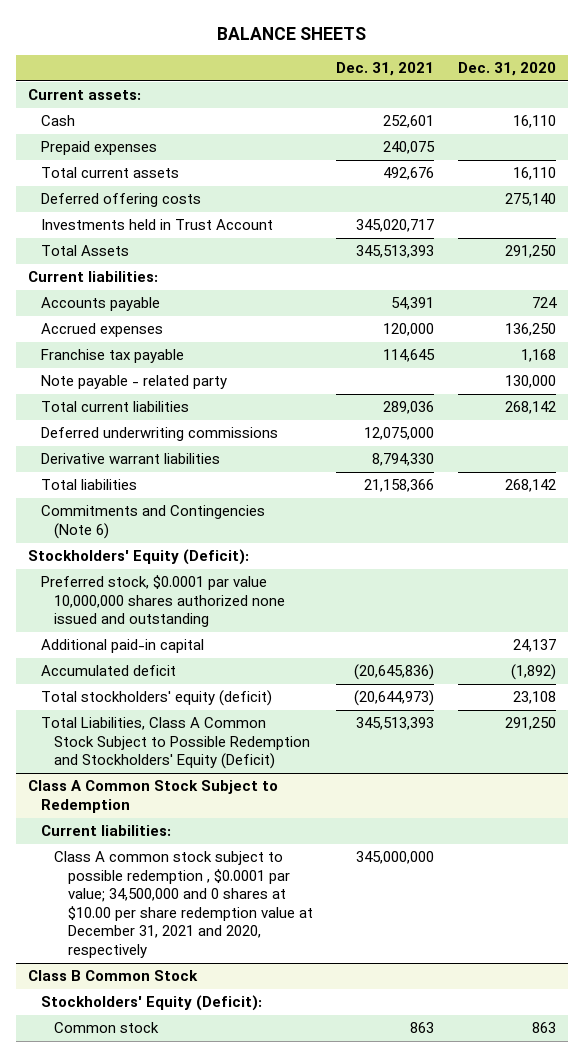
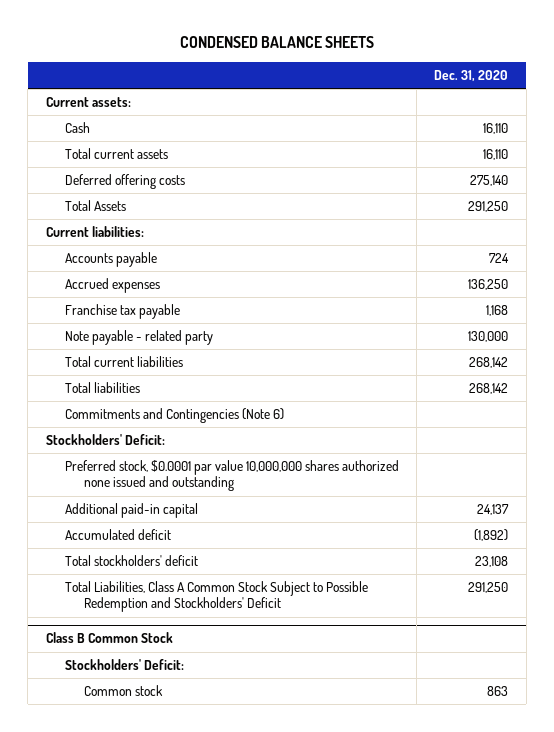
- BALANCE SHEETS
+ CONDENSED BALANCE SHEETS
- | Dec. 31, 2021 | Dec. 31, 2020
+ | Dec. 31, 2020
- Prepaid expenses | 240,075 |
- Investments held in Trust Account | 345,020,717 |
- Deferred underwriting commissions | 12,075,000 |
- Derivative warrant liabilities | 8,794,330 |
- Stockholders' Equity (Deficit):
+ Stockholders' Deficit:
- Total stockholders' equity (deficit) | (20,644,973) | 23,108
- Total Liabilities, Class A Common Stock Subject to Possible Redemption and Stockholders' Equity (Deficit) | 345,513,393 | 291,250
- Class A Common Stock Subject to Redemption
- Current liabilities:
- Class A common stock subject to possible redemption , $0.0001 par value; 34,500,000 and 0 shares at $10.00 per share redemption value at December 31, 2021 and 2020, respectively | 345,000,000 |
+ Total stockholders' deficit | 23,108
+ Total Liabilities, Class A Common Stock Subject to Possible Redemption and Stockholders' Deficit | 291,250
@ Class B Common Stock
- Stockholders' Equity (Deficit):
+ Stockholders' Deficit:

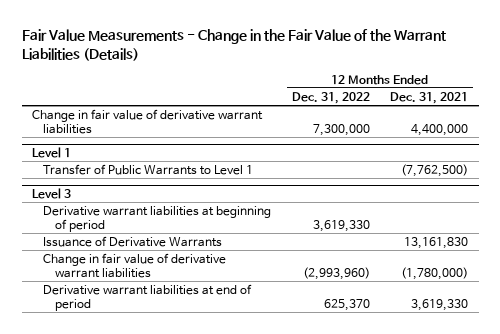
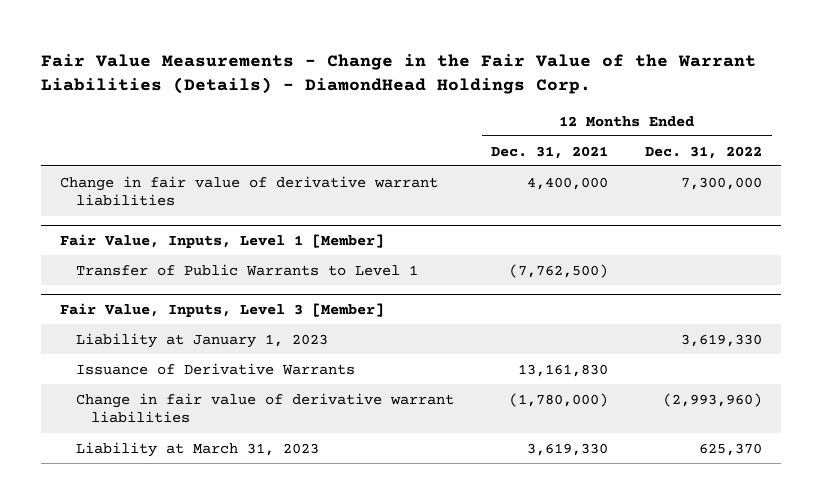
- Fair Value Measurements - Change in the Fair Value of the Warrant Liabilities (Details)
+ Fair Value Measurements - Change in the Fair Value of the Warrant Liabilities (Details) - DiamondHead Holdings Corp.
- | 12 Months Ended Dec. 31, 2022 | 12 Months Ended Dec. 31, 2021
+ | 12 Months Ended Dec. 31, 2021 | 12 Months Ended Dec. 31, 2022
- Level 1
+ Fair Value, Inputs, Level 1 [Member]
- Level 3
- Derivative warrant liabilities at beginning of period | 3,619,330 |
+ Fair Value, Inputs, Level 3 [Member]
+ Liability at January 1, 2023 | | 3,619,330
- Derivative warrant liabilities at end of period | 625,370 | 3,619,330
+ Liability at March 31, 2023 | 3,619,330 | 625,370

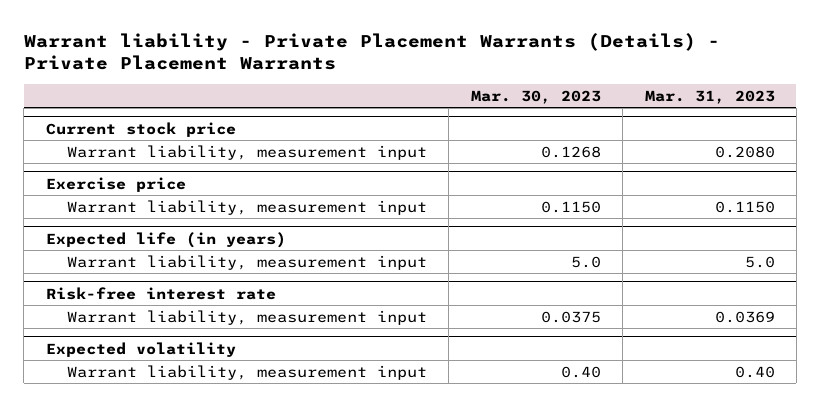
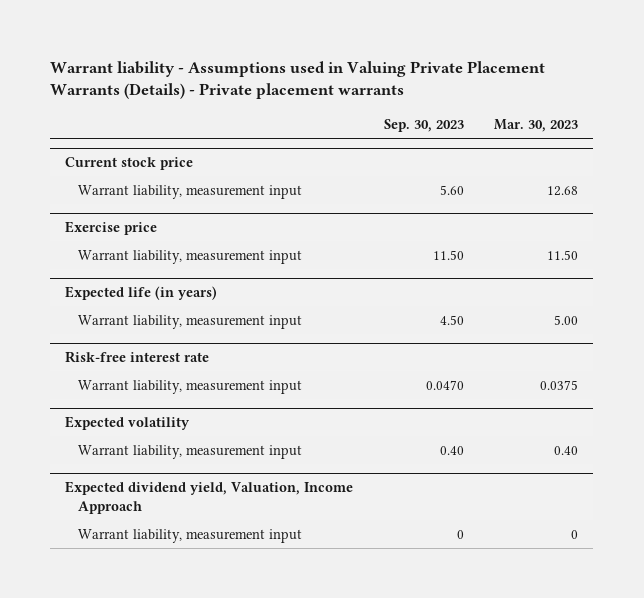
- Warrant liability - Private Placement Warrants (Details) - Private Placement Warrants
+ Warrant liability - Assumptions used in Valuing Private Placement Warrants (Details) - Private placement warrants
- | Mar. 30, 2023 | Mar. 31, 2023
+ | Sep. 30, 2023 | Mar. 30, 2023
@ Current stock price
- Warrant liability, measurement input | 0.1268 | 0.2080
+ Warrant liability, measurement input | 5.60 | 12.68
@ Exercise price
- Warrant liability, measurement input | 0.1150 | 0.1150
+ Warrant liability, measurement input | 11.50 | 11.50
@ Expected life (in years)
- Warrant liability, measurement input | 5.0 | 5.0
+ Warrant liability, measurement input | 4.50 | 5.00
+ Expected dividend yield, Valuation, Income Approach
+ Warrant liability, measurement input | 0 | 0

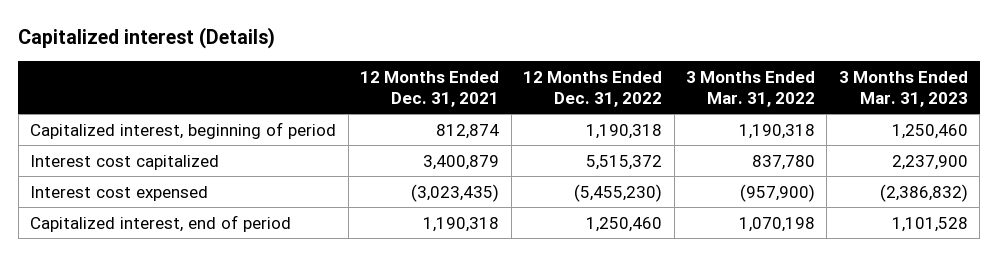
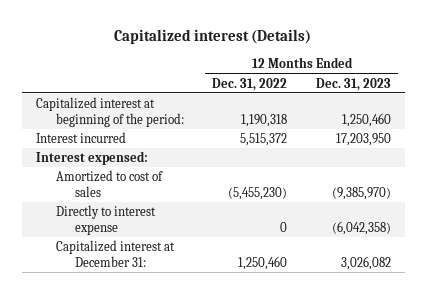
- | 12 Months Ended Dec. 31, 2021 | 12 Months Ended Dec. 31, 2022 | 3 Months Ended Mar. 31, 2022 | 3 Months Ended Mar. 31, 2023
+ | 12 Months Ended Dec. 31, 2022 | 12 Months Ended Dec. 31, 2023
- Capitalized interest, beginning of period | 812,874 | 1,190,318 | 1,190,318 | 1,250,460
- Interest cost capitalized | 3,400,879 | 5,515,372 | 837,780 | 2,237,900
- Interest cost expensed | (3,023,435) | (5,455,230) | (957,900) | (2,386,832)
- Capitalized interest, end of period | 1,190,318 | 1,250,460 | 1,070,198 | 1,101,528
+ Capitalized interest at beginning of the period: | 1,190,318 | 1,250,460
+ Interest incurred | 5,515,372 | 17,203,950
+ Interest expensed:
+ Amortized to cost of sales | (5,455,230) | (9,385,970)
+ Directly to interest expense | 0 | (6,042,358)
+ Capitalized interest at December 31: | 1,250,460 | 3,026,082

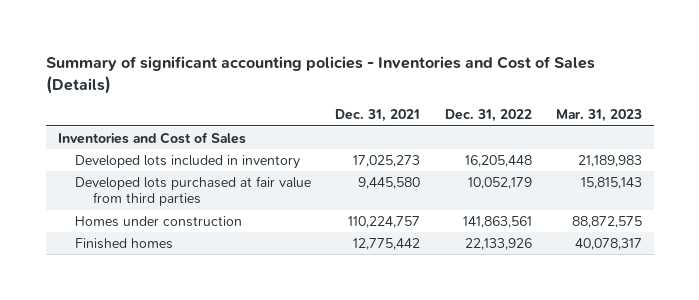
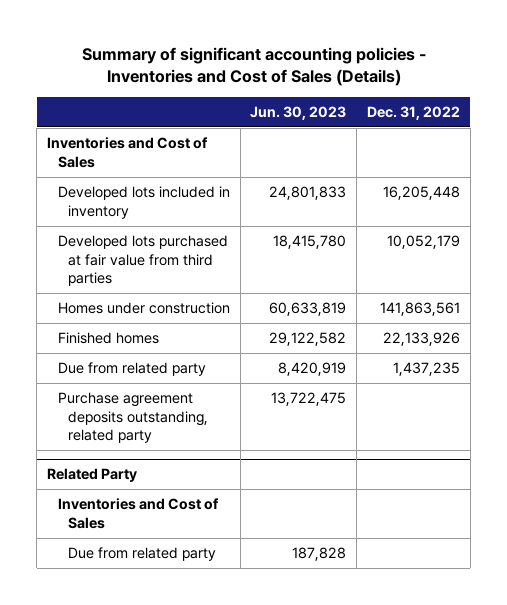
- | Dec. 31, 2021 | Dec. 31, 2022 | Mar. 31, 2023
+ | Jun. 30, 2023 | Dec. 31, 2022
+ Due from related party | 8,420,919 | 1,437,235
+ Purchase agreement deposits outstanding, related party | 13,722,475 |
+ Related Party
+ Inventories and Cost of Sales
+ Due from related party | 187,828 |

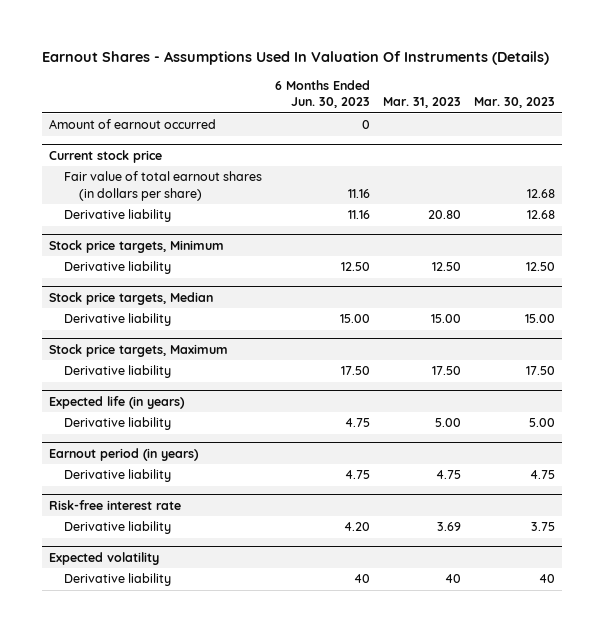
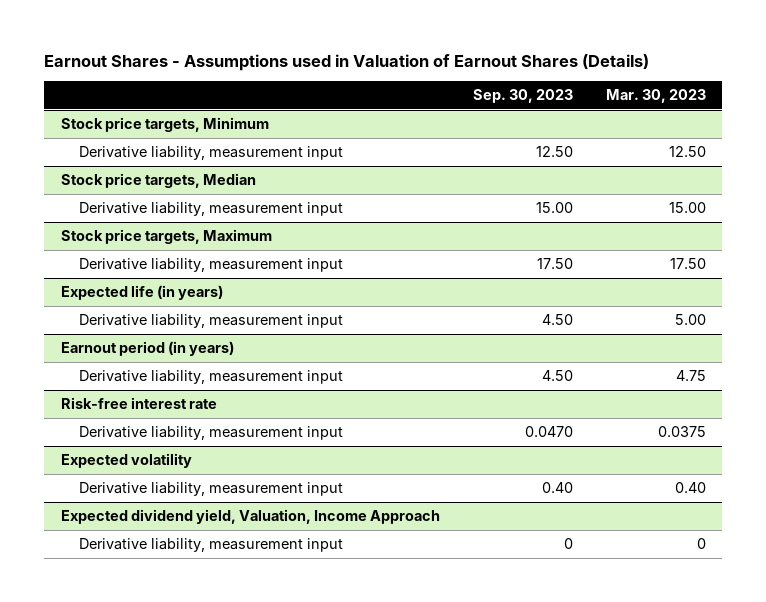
- Earnout Shares - Assumptions Used In Valuation Of Instruments (Details)
+ Earnout Shares - Assumptions used in Valuation of Earnout Shares (Details)
- | 6 Months Ended Jun. 30, 2023 | Mar. 31, 2023 | Mar. 30, 2023
+ | Sep. 30, 2023 | Mar. 30, 2023
- Amount of earnout occurred | 0 | |
- Current stock price
- Fair value of total earnout shares (in dollars per share) | 11.16 | | 12.68
- Derivative liability | 11.16 | 20.80 | 12.68
@ Stock price targets, Minimum
- Derivative liability | 12.50 | 12.50 | 12.50
+ Derivative liability, measurement input | 12.50 | 12.50
@ Stock price targets, Median
- Derivative liability | 15.00 | 15.00 | 15.00
+ Derivative liability, measurement input | 15.00 | 15.00
@ Stock price targets, Maximum
- Derivative liability | 17.50 | 17.50 | 17.50
+ Derivative liability, measurement input | 17.50 | 17.50
@ Expected life (in years)
- Derivative liability | 4.75 | 5.00 | 5.00
+ Derivative liability, measurement input | 4.50 | 5.00
@ Earnout period (in years)
- Derivative liability | 4.75 | 4.75 | 4.75
+ Derivative liability, measurement input | 4.50 | 4.75
@ Risk-free interest rate
- Derivative liability | 4.20 | 3.69 | 3.75
+ Derivative liability, measurement input | 0.0470 | 0.0375
@ Expected volatility
- Derivative liability | 40 | 40 | 40
+ Derivative liability, measurement input | 0.40 | 0.40
+ Expected dividend yield, Valuation, Income Approach
+ Derivative liability, measurement input | 0 | 0

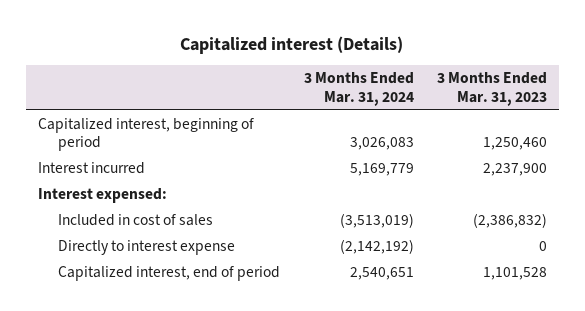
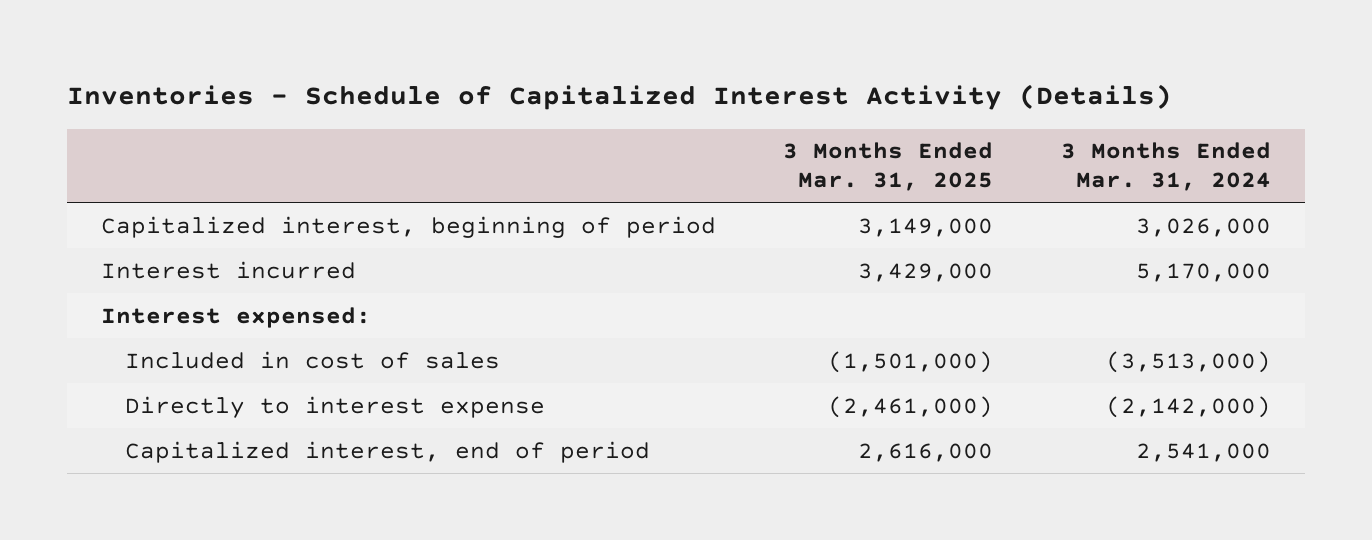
- Capitalized interest (Details)
+ Inventories - Schedule of Capitalized Interest Activity (Details)
- | 3 Months Ended Mar. 31, 2024 | 3 Months Ended Mar. 31, 2023
+ | 3 Months Ended Mar. 31, 2025 | 3 Months Ended Mar. 31, 2024
- Capitalized interest, beginning of period | 3,026,083 | 1,250,460
- Interest incurred | 5,169,779 | 2,237,900
+ Capitalized interest, beginning of period | 3,149,000 | 3,026,000
+ Interest incurred | 3,429,000 | 5,170,000
- Included in cost of sales | (3,513,019) | (2,386,832)
- Directly to interest expense | (2,142,192) | 0
- Capitalized interest, end of period | 2,540,651 | 1,101,528
+ Included in cost of sales | (1,501,000) | (3,513,000)
+ Directly to interest expense | (2,461,000) | (2,142,000)
+ Capitalized interest, end of period | 2,616,000 | 2,541,000

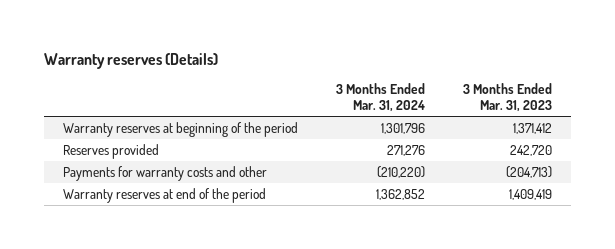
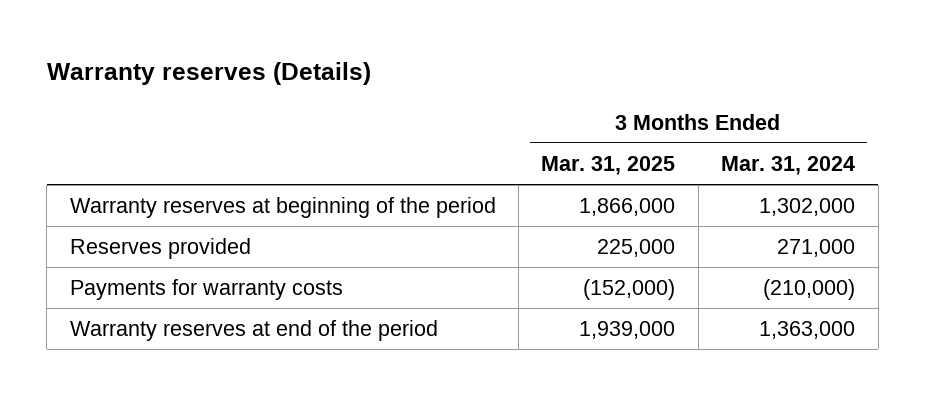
- | 3 Months Ended Mar. 31, 2024 | 3 Months Ended Mar. 31, 2023
+ | 3 Months Ended Mar. 31, 2025 | 3 Months Ended Mar. 31, 2024
- Warranty reserves at beginning of the period | 1,301,796 | 1,371,412
- Reserves provided | 271,276 | 242,720
- Payments for warranty costs and other | (210,220) | (204,713)
- Warranty reserves at end of the period | 1,362,852 | 1,409,419
+ Warranty reserves at beginning of the period | 1,866,000 | 1,302,000
+ Reserves provided | 225,000 | 271,000
+ Payments for warranty costs | (152,000) | (210,000)
+ Warranty reserves at end of the period | 1,939,000 | 1,363,000

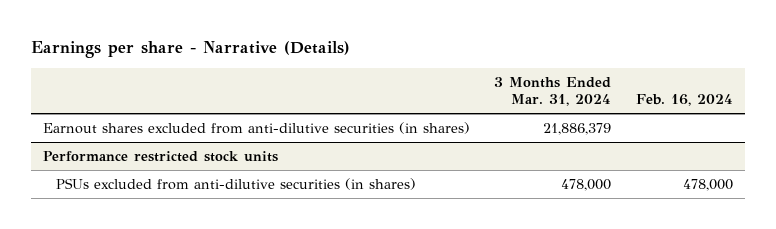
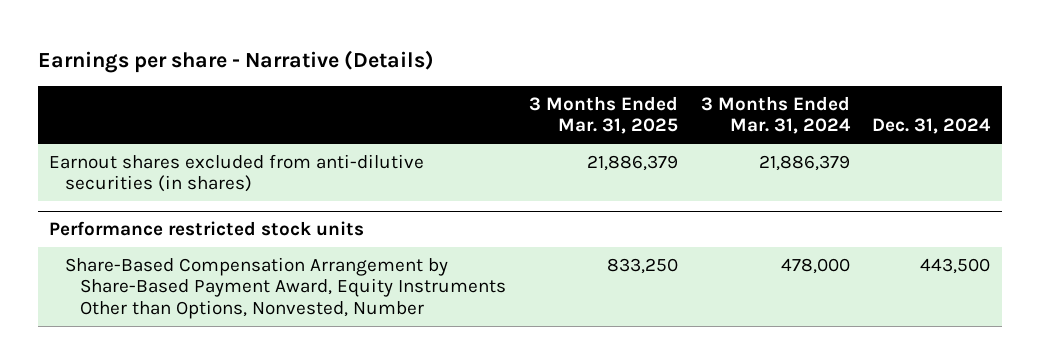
- | 3 Months Ended Mar. 31, 2024 | Feb. 16, 2024
+ | 3 Months Ended Mar. 31, 2025 | 3 Months Ended Mar. 31, 2024 | Dec. 31, 2024
@ Performance restricted stock units
- PSUs excluded from anti-dilutive securities (in shares) | 478,000 | 478,000
+ Share-Based Compensation Arrangement by Share-Based Payment Award, Equity Instruments Other than Options, Nonvested, Number | 833,250 | 478,000 | 443,500

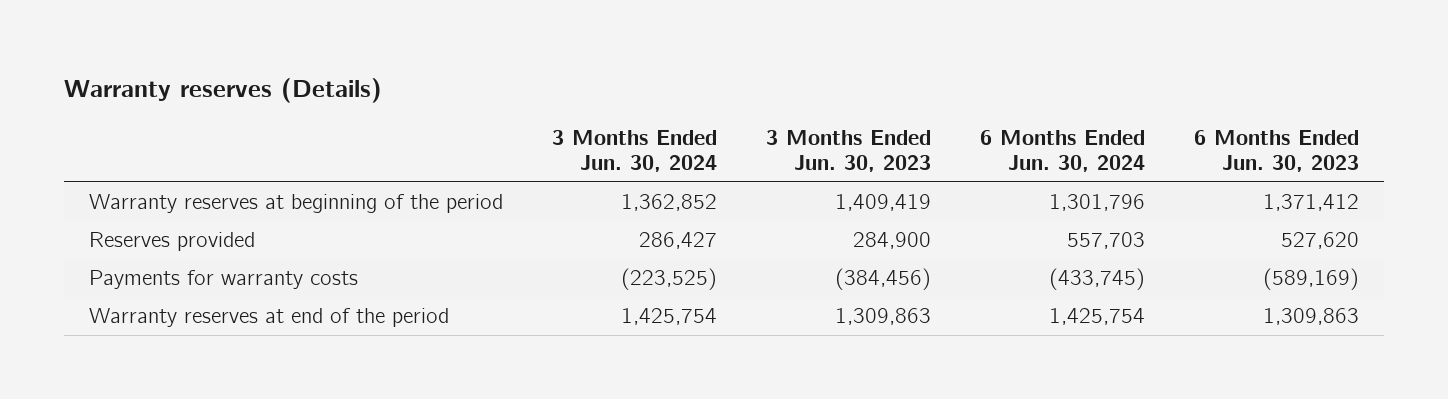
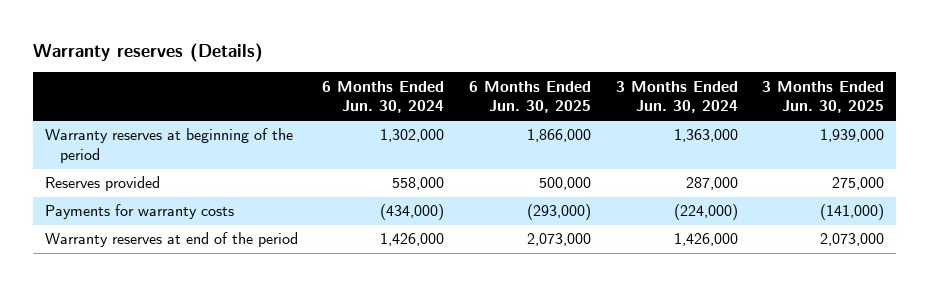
- | 3 Months Ended Jun. 30, 2024 | 3 Months Ended Jun. 30, 2023 | 6 Months Ended Jun. 30, 2024 | 6 Months Ended Jun. 30, 2023
+ | 6 Months Ended Jun. 30, 2024 | 6 Months Ended Jun. 30, 2025 | 3 Months Ended Jun. 30, 2024 | 3 Months Ended Jun. 30, 2025
- Warranty reserves at beginning of the period | 1,362,852 | 1,409,419 | 1,301,796 | 1,371,412
- Reserves provided | 286,427 | 284,900 | 557,703 | 527,620
- Payments for warranty costs | (223,525) | (384,456) | (433,745) | (589,169)
- Warranty reserves at end of the period | 1,425,754 | 1,309,863 | 1,425,754 | 1,309,863
+ Warranty reserves at beginning of the period | 1,302,000 | 1,866,000 | 1,363,000 | 1,939,000
+ Reserves provided | 558,000 | 500,000 | 287,000 | 275,000
+ Payments for warranty costs | (434,000) | (293,000) | (224,000) | (141,000)
+ Warranty reserves at end of the period | 1,426,000 | 2,073,000 | 1,426,000 | 2,073,000

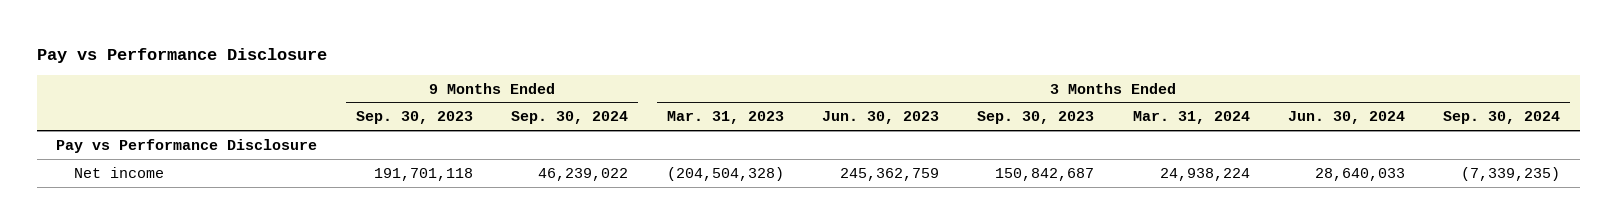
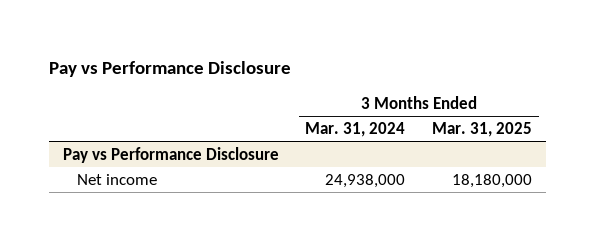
- | 9 Months Ended Sep. 30, 2023 | 9 Months Ended Sep. 30, 2024 | 3 Months Ended Mar. 31, 2023 | 3 Months Ended Jun. 30, 2023 | 3 Months Ended Sep. 30, 2023 | 3 Months Ended Mar. 31, 2024 | 3 Months Ended Jun. 30, 2024 | 3 Months Ended Sep. 30, 2024
+ | 3 Months Ended Mar. 31, 2024 | 3 Months Ended Mar. 31, 2025
- Net income | 191,701,118 | 46,239,022 | (204,504,328) | 245,362,759 | 150,842,687 | 24,938,224 | 28,640,033 | (7,339,235)
+ Net income | 24,938,000 | 18,180,000

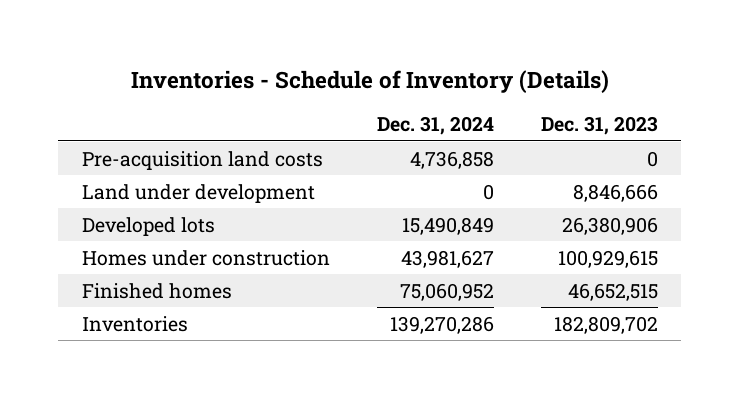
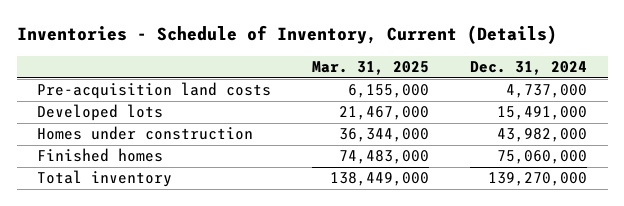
- Inventories - Schedule of Inventory (Details)
+ Inventories - Schedule of Inventory, Current (Details)
- | Dec. 31, 2024 | Dec. 31, 2023
+ | Mar. 31, 2025 | Dec. 31, 2024
- Pre-acquisition land costs | 4,736,858 | 0
- Land under development | 0 | 8,846,666
- Developed lots | 15,490,849 | 26,380,906
- Homes under construction | 43,981,627 | 100,929,615
- Finished homes | 75,060,952 | 46,652,515
- Inventories | 139,270,286 | 182,809,702
+ Pre-acquisition land costs | 6,155,000 | 4,737,000
+ Developed lots | 21,467,000 | 15,491,000
+ Homes under construction | 36,344,000 | 43,982,000
+ Finished homes | 74,483,000 | 75,060,000
+ Total inventory | 138,449,000 | 139,270,000

